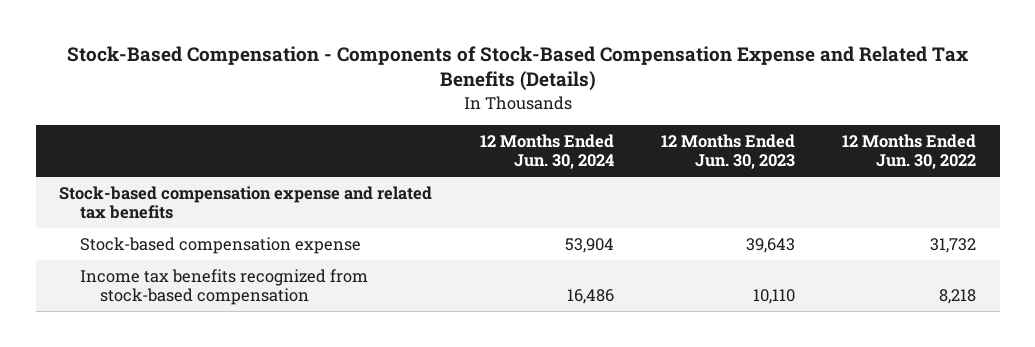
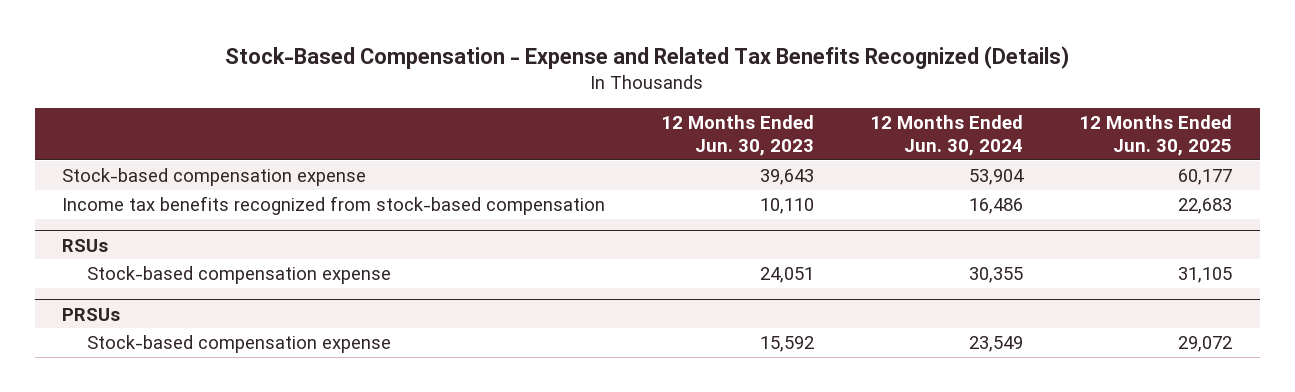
- Stock-Based Compensation - Components of Stock-Based Compensation Expense and Related Tax Benefits (Details)
+ Stock-Based Compensation - Expense and Related Tax Benefits Recognized (Details)
- | 12 Months Ended Jun. 30, 2024 | 12 Months Ended Jun. 30, 2023 | 12 Months Ended Jun. 30, 2022
+ | 12 Months Ended Jun. 30, 2023 | 12 Months Ended Jun. 30, 2024 | 12 Months Ended Jun. 30, 2025
- Stock-based compensation expense and related tax benefits
+ RSUs
+ Stock-based compensation expense | 24,051 | 30,355 | 31,105
+ PRSUs
+ Stock-based compensation expense | 15,592 | 23,549 | 29,072

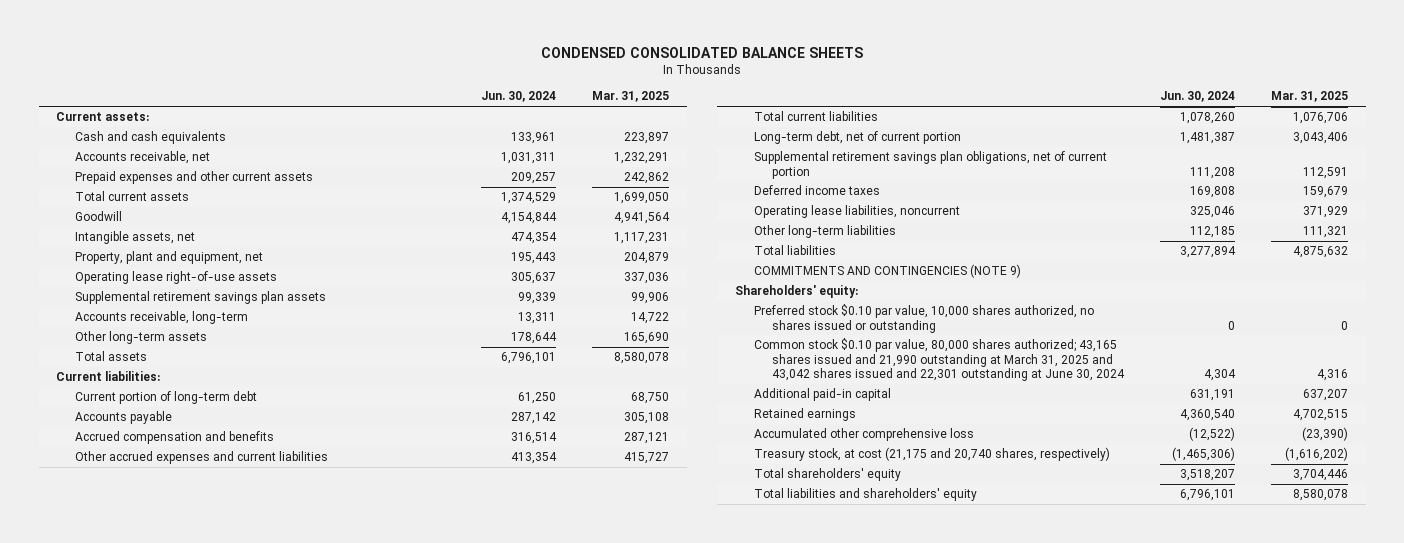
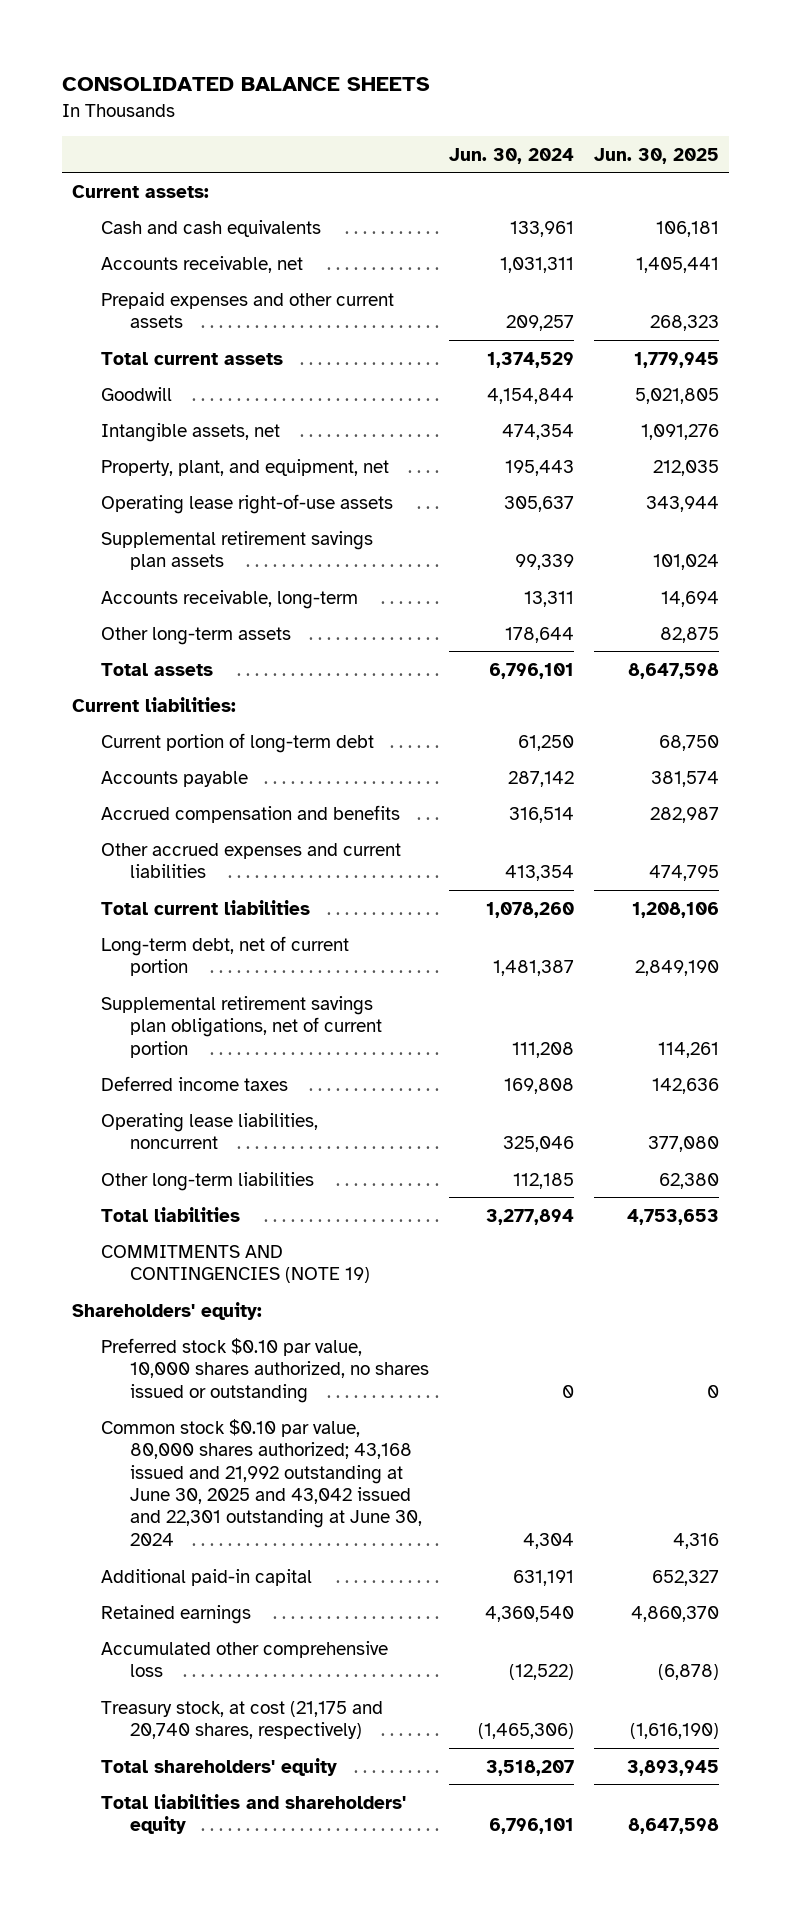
- CONDENSED CONSOLIDATED BALANCE SHEETS
+ CONSOLIDATED BALANCE SHEETS
- | Jun. 30, 2024 | Mar. 31, 2025
+ | Jun. 30, 2024 | Jun. 30, 2025
- Property, plant and equipment, net | 195,443 | 204,879
+ Property, plant, and equipment, net | 195,443 | 212,035
- COMMITMENTS AND CONTINGENCIES (NOTE 9)
+ COMMITMENTS AND CONTINGENCIES (NOTE 19)
- Common stock $0.10 par value, 80,000 shares authorized; 43,165 shares issued and 21,990 outstanding at March 31, 2025 and 43,042 shares issued and 22,301 outstanding at June 30, 2024 | 4,304 | 4,316
+ Common stock $0.10 par value, 80,000 shares authorized; 43,168 issued and 21,992 outstanding at June 30, 2025 and 43,042 issued and 22,301 outstanding at June 30, 2024 | 4,304 | 4,316

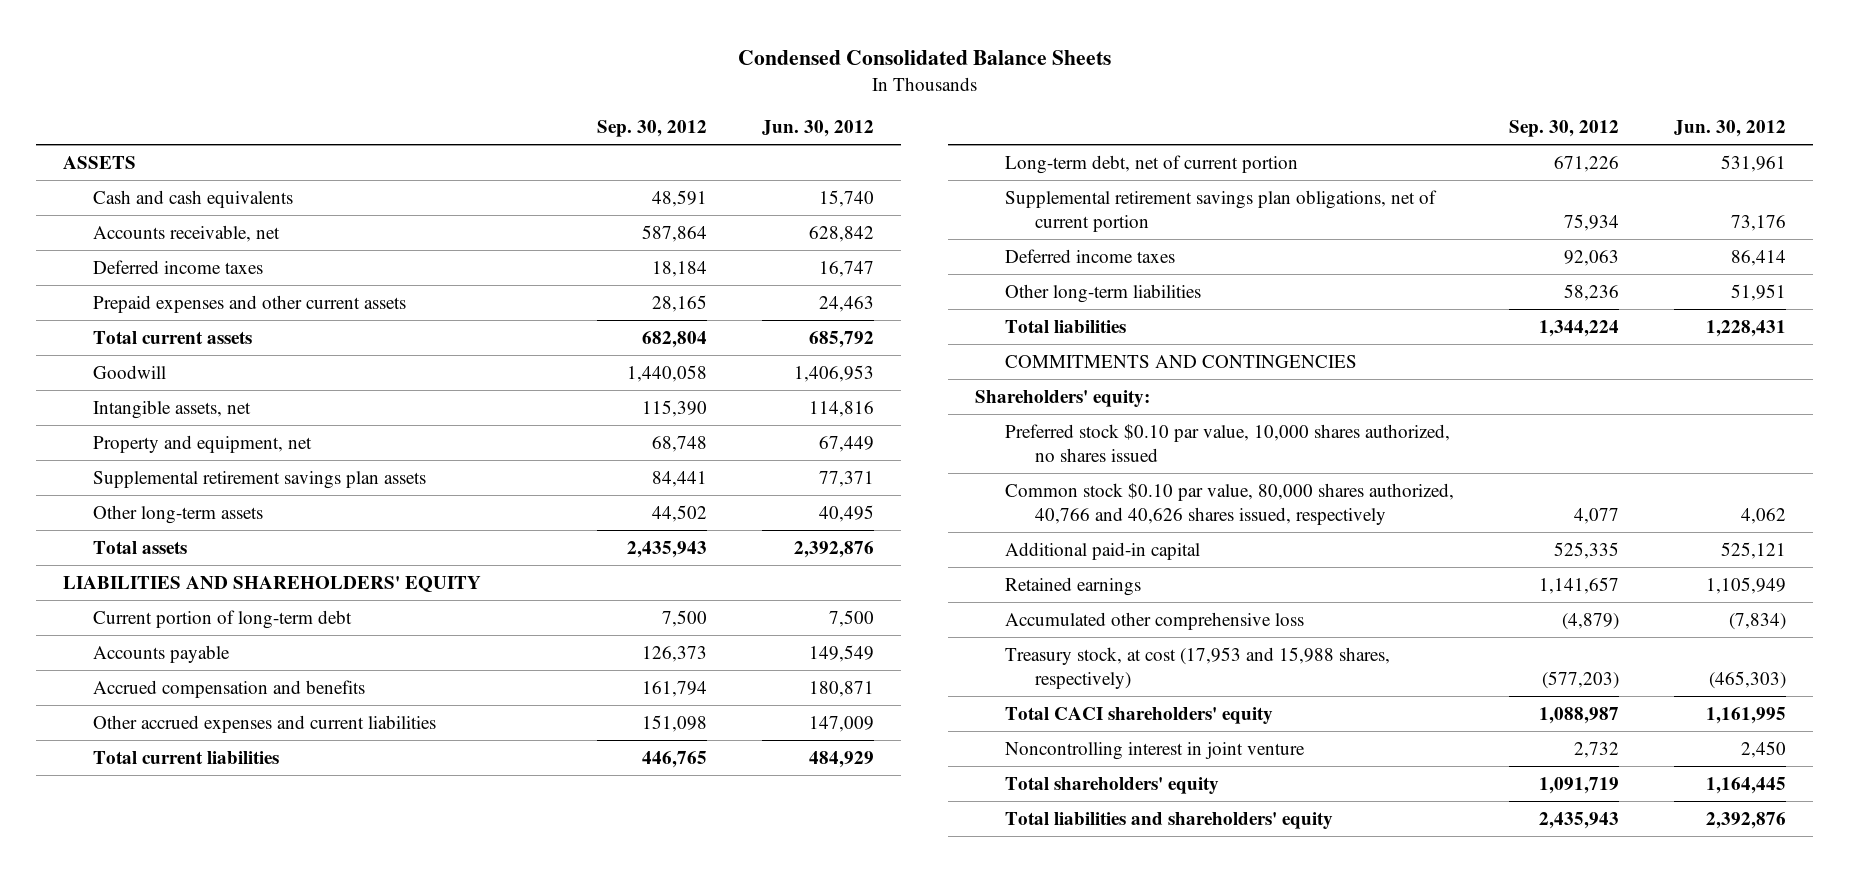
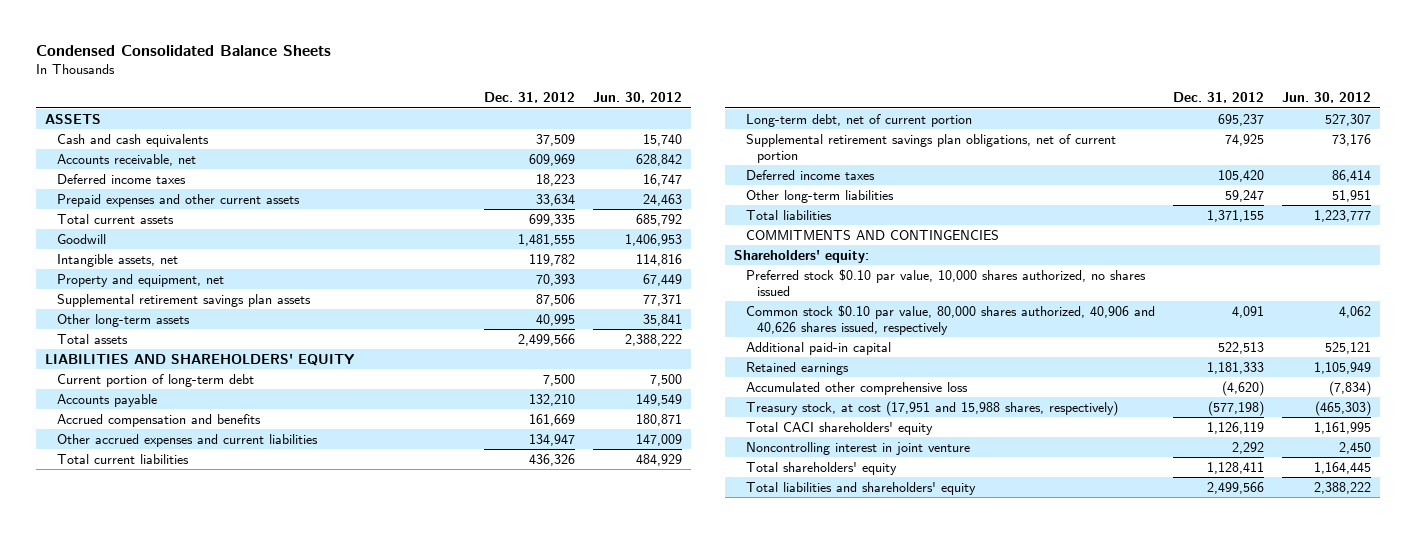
- | Sep. 30, 2012 | Jun. 30, 2012
+ | Dec. 31, 2012 | Jun. 30, 2012
- Other long-term assets | 44,502 | 40,495
- Total assets | 2,435,943 | 2,392,876
+ Other long-term assets | 40,995 | 35,841
+ Total assets | 2,499,566 | 2,388,222
- Long-term debt, net of current portion | 671,226 | 531,961
+ Long-term debt, net of current portion | 695,237 | 527,307
- Total liabilities | 1,344,224 | 1,228,431
+ Total liabilities | 1,371,155 | 1,223,777
- Common stock $0.10 par value, 80,000 shares authorized, 40,766 and 40,626 shares issued, respectively | 4,077 | 4,062
+ Common stock $0.10 par value, 80,000 shares authorized, 40,906 and 40,626 shares issued, respectively | 4,091 | 4,062
- Treasury stock, at cost (17,953 and 15,988 shares, respectively) | (577,203) | (465,303)
+ Treasury stock, at cost (17,951 and 15,988 shares, respectively) | (577,198) | (465,303)
- Total liabilities and shareholders' equity | 2,435,943 | 2,392,876
+ Total liabilities and shareholders' equity | 2,499,566 | 2,388,222

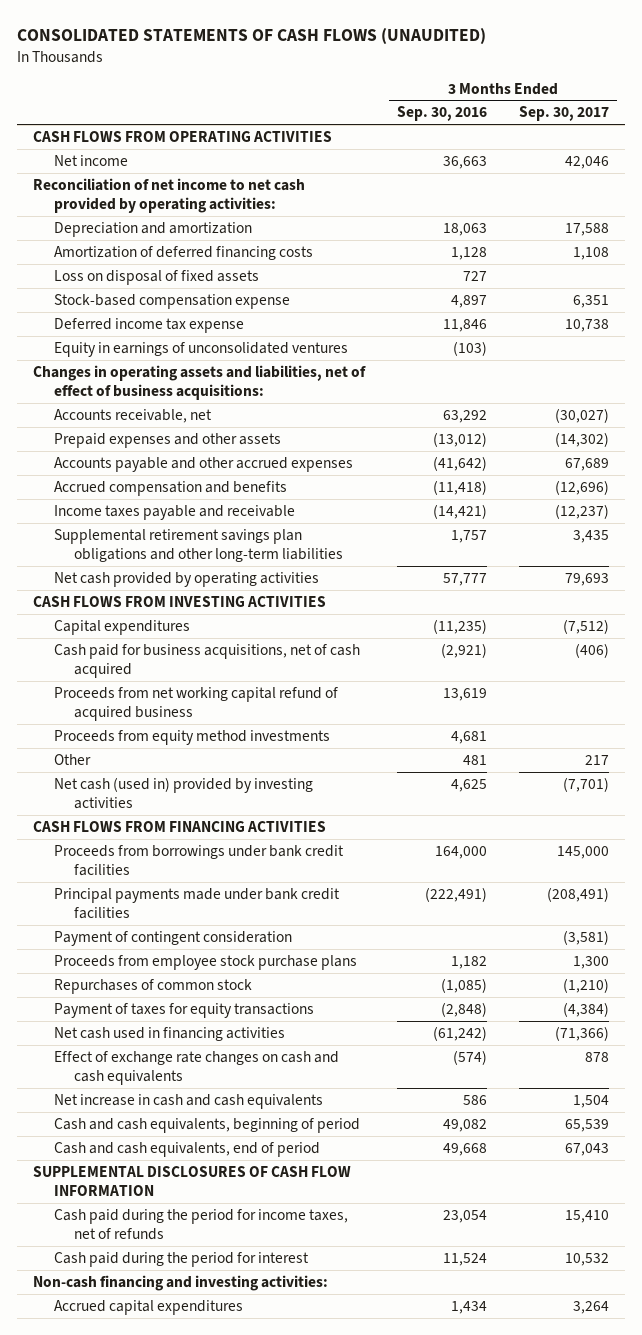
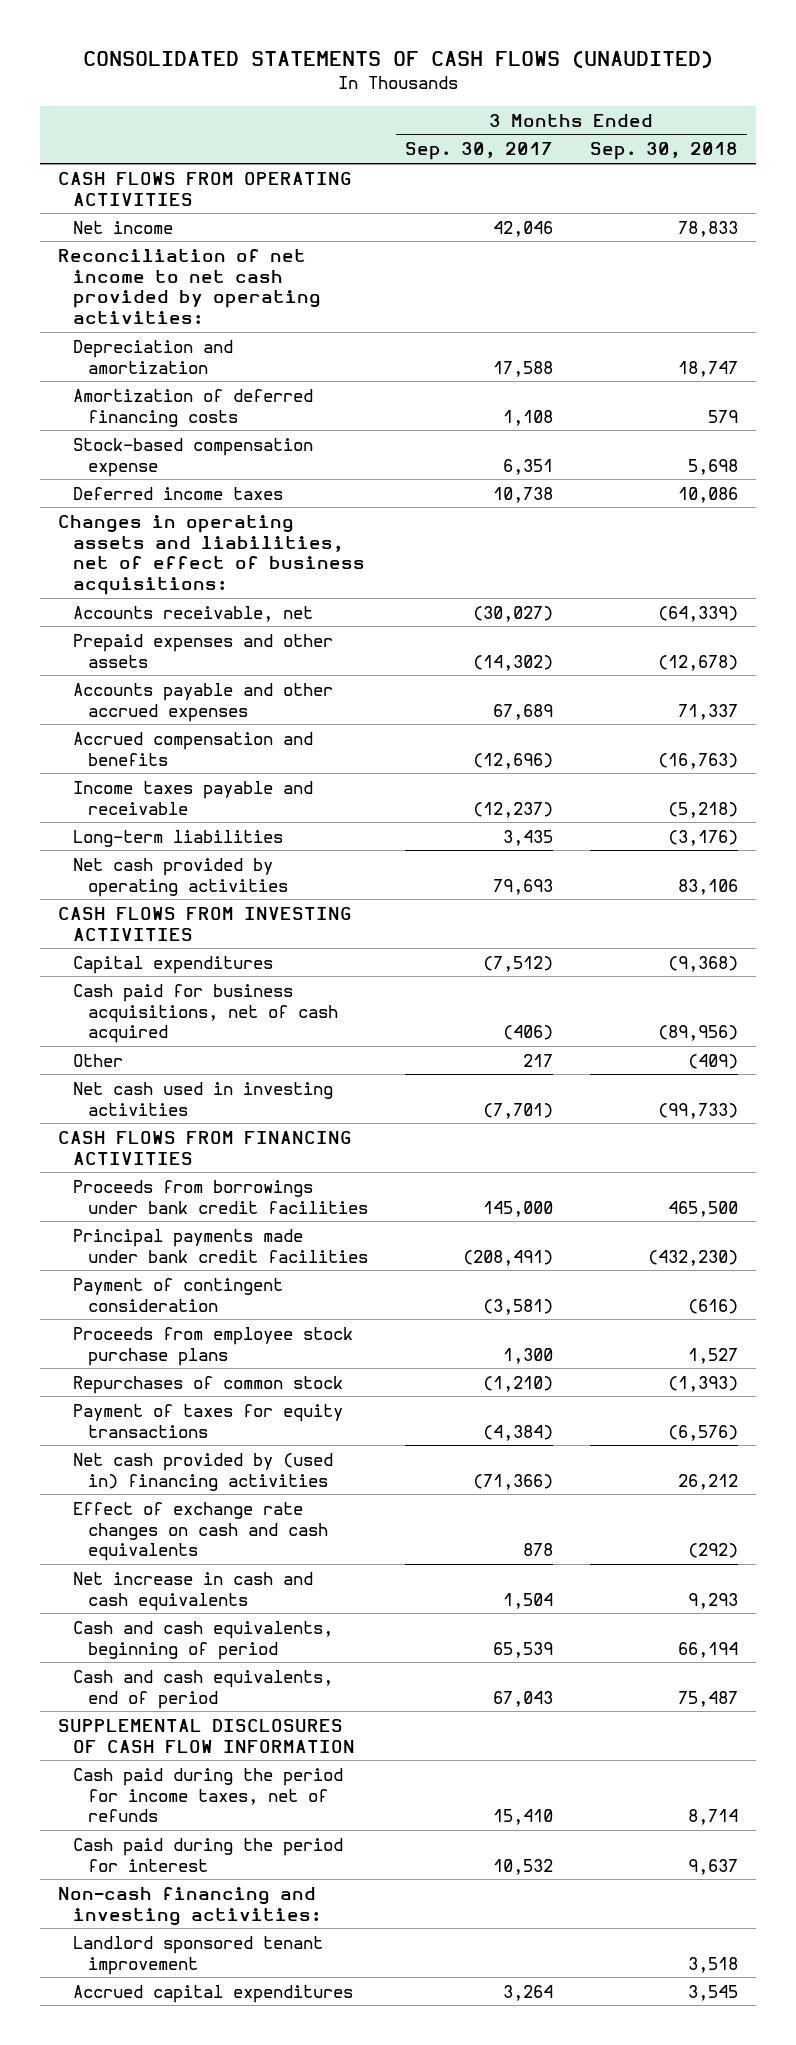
- | 3 Months Ended Sep. 30, 2016 | 3 Months Ended Sep. 30, 2017
+ | 3 Months Ended Sep. 30, 2017 | 3 Months Ended Sep. 30, 2018
- Loss on disposal of fixed assets | 727 |
- Deferred income tax expense | 11,846 | 10,738
- Equity in earnings of unconsolidated ventures | (103) |
+ Deferred income taxes | 10,738 | 10,086
- Supplemental retirement savings plan obligations and other long-term liabilities | 1,757 | 3,435
+ Long-term liabilities | 3,435 | (3,176)
- Proceeds from net working capital refund of acquired business | 13,619 |
- Proceeds from equity method investments | 4,681 |
- Net cash (used in) provided by investing activities | 4,625 | (7,701)
+ Net cash used in investing activities | (7,701) | (99,733)
- Net cash used in financing activities | (61,242) | (71,366)
+ Net cash provided by (used in) financing activities | (71,366) | 26,212
+ Landlord sponsored tenant improvement | | 3,518

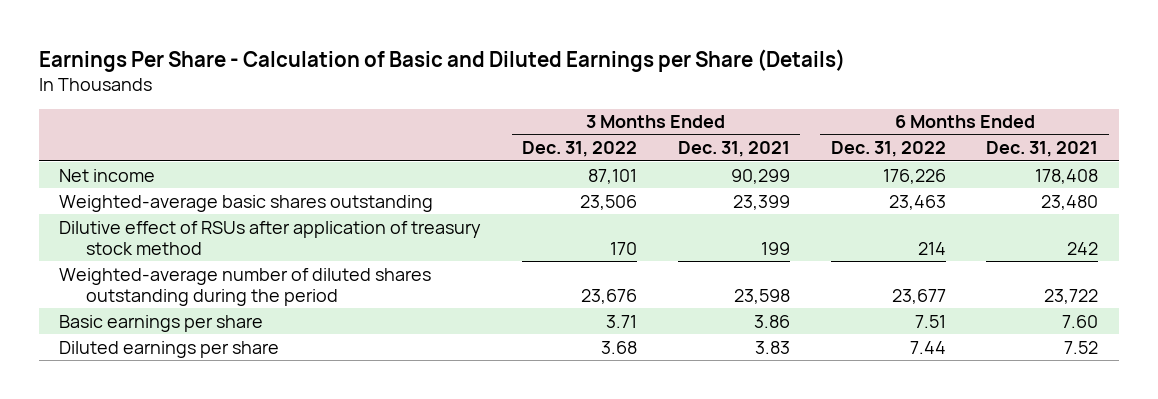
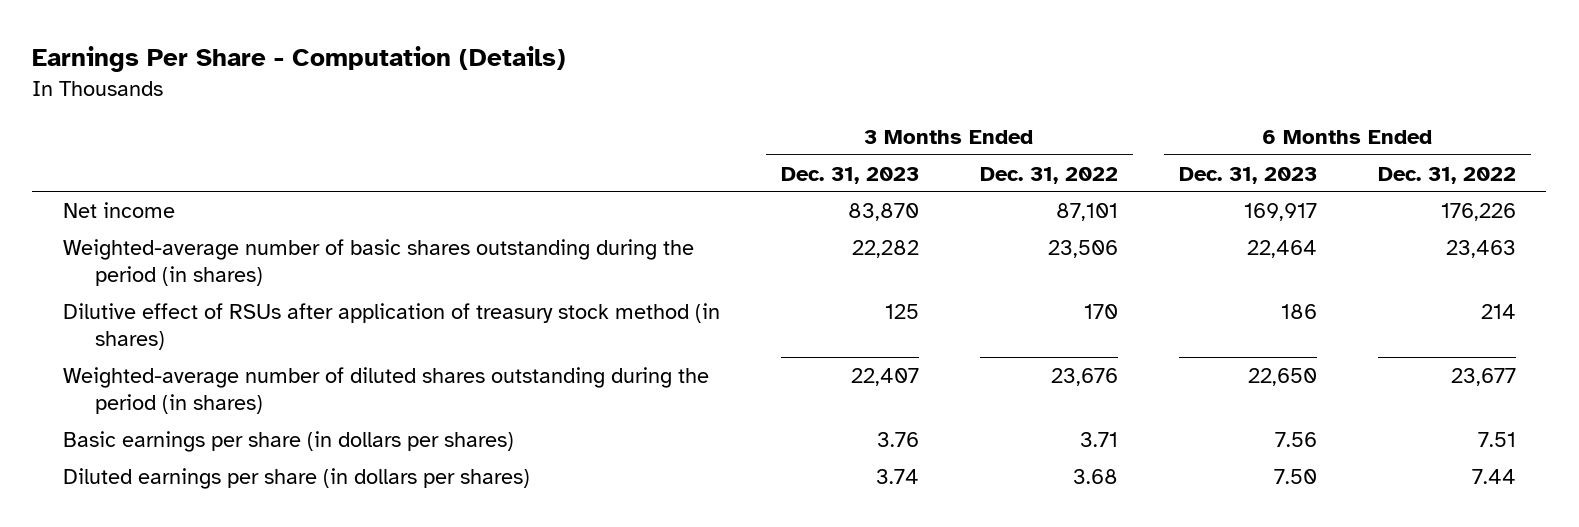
- Earnings Per Share - Calculation of Basic and Diluted Earnings per Share (Details)
+ Earnings Per Share - Computation (Details)
- | 3 Months Ended Dec. 31, 2022 | 3 Months Ended Dec. 31, 2021 | 6 Months Ended Dec. 31, 2022 | 6 Months Ended Dec. 31, 2021
+ | 3 Months Ended Dec. 31, 2023 | 3 Months Ended Dec. 31, 2022 | 6 Months Ended Dec. 31, 2023 | 6 Months Ended Dec. 31, 2022
- Weighted-average basic shares outstanding | 23,506 | 23,399 | 23,463 | 23,480
- Dilutive effect of RSUs after application of treasury stock method | 170 | 199 | 214 | 242
- Weighted-average number of diluted shares outstanding during the period | 23,676 | 23,598 | 23,677 | 23,722
- Basic earnings per share | 3.71 | 3.86 | 7.51 | 7.60
- Diluted earnings per share | 3.68 | 3.83 | 7.44 | 7.52
+ Weighted-average number of basic shares outstanding during the period (in shares) | 22,282 | 23,506 | 22,464 | 23,463
+ Dilutive effect of RSUs after application of treasury stock method (in shares) | 125 | 170 | 186 | 214
+ Weighted-average number of diluted shares outstanding during the period (in shares) | 22,407 | 23,676 | 22,650 | 23,677
+ Basic earnings per share (in dollars per shares) | 3.76 | 3.71 | 7.56 | 7.51
+ Diluted earnings per share (in dollars per shares) | 3.74 | 3.68 | 7.50 | 7.44

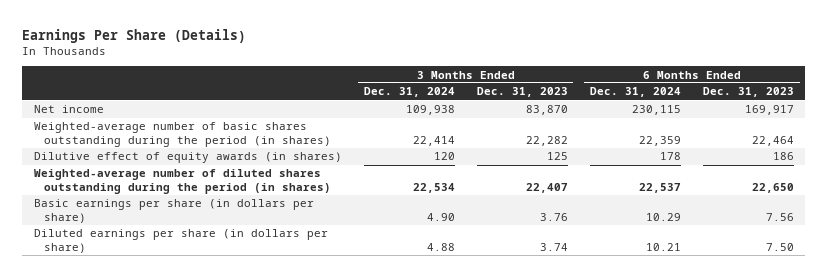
- Earnings Per Share - Computation (Details)
+ Earnings Per Share (Details)
- | 3 Months Ended Dec. 31, 2023 | 3 Months Ended Dec. 31, 2022 | 6 Months Ended Dec. 31, 2023 | 6 Months Ended Dec. 31, 2022
+ | 3 Months Ended Dec. 31, 2024 | 3 Months Ended Dec. 31, 2023 | 6 Months Ended Dec. 31, 2024 | 6 Months Ended Dec. 31, 2023
- Dilutive effect of RSUs after application of treasury stock method (in shares) | 125 | 170 | 186 | 214
+ Dilutive effect of equity awards (in shares) | 120 | 125 | 178 | 186
- Basic earnings per share (in dollars per shares) | 3.76 | 3.71 | 7.56 | 7.51
- Diluted earnings per share (in dollars per shares) | 3.74 | 3.68 | 7.50 | 7.44
+ Basic earnings per share (in dollars per share) | 4.90 | 3.76 | 10.29 | 7.56
+ Diluted earnings per share (in dollars per share) | 4.88 | 3.74 | 10.21 | 7.50

